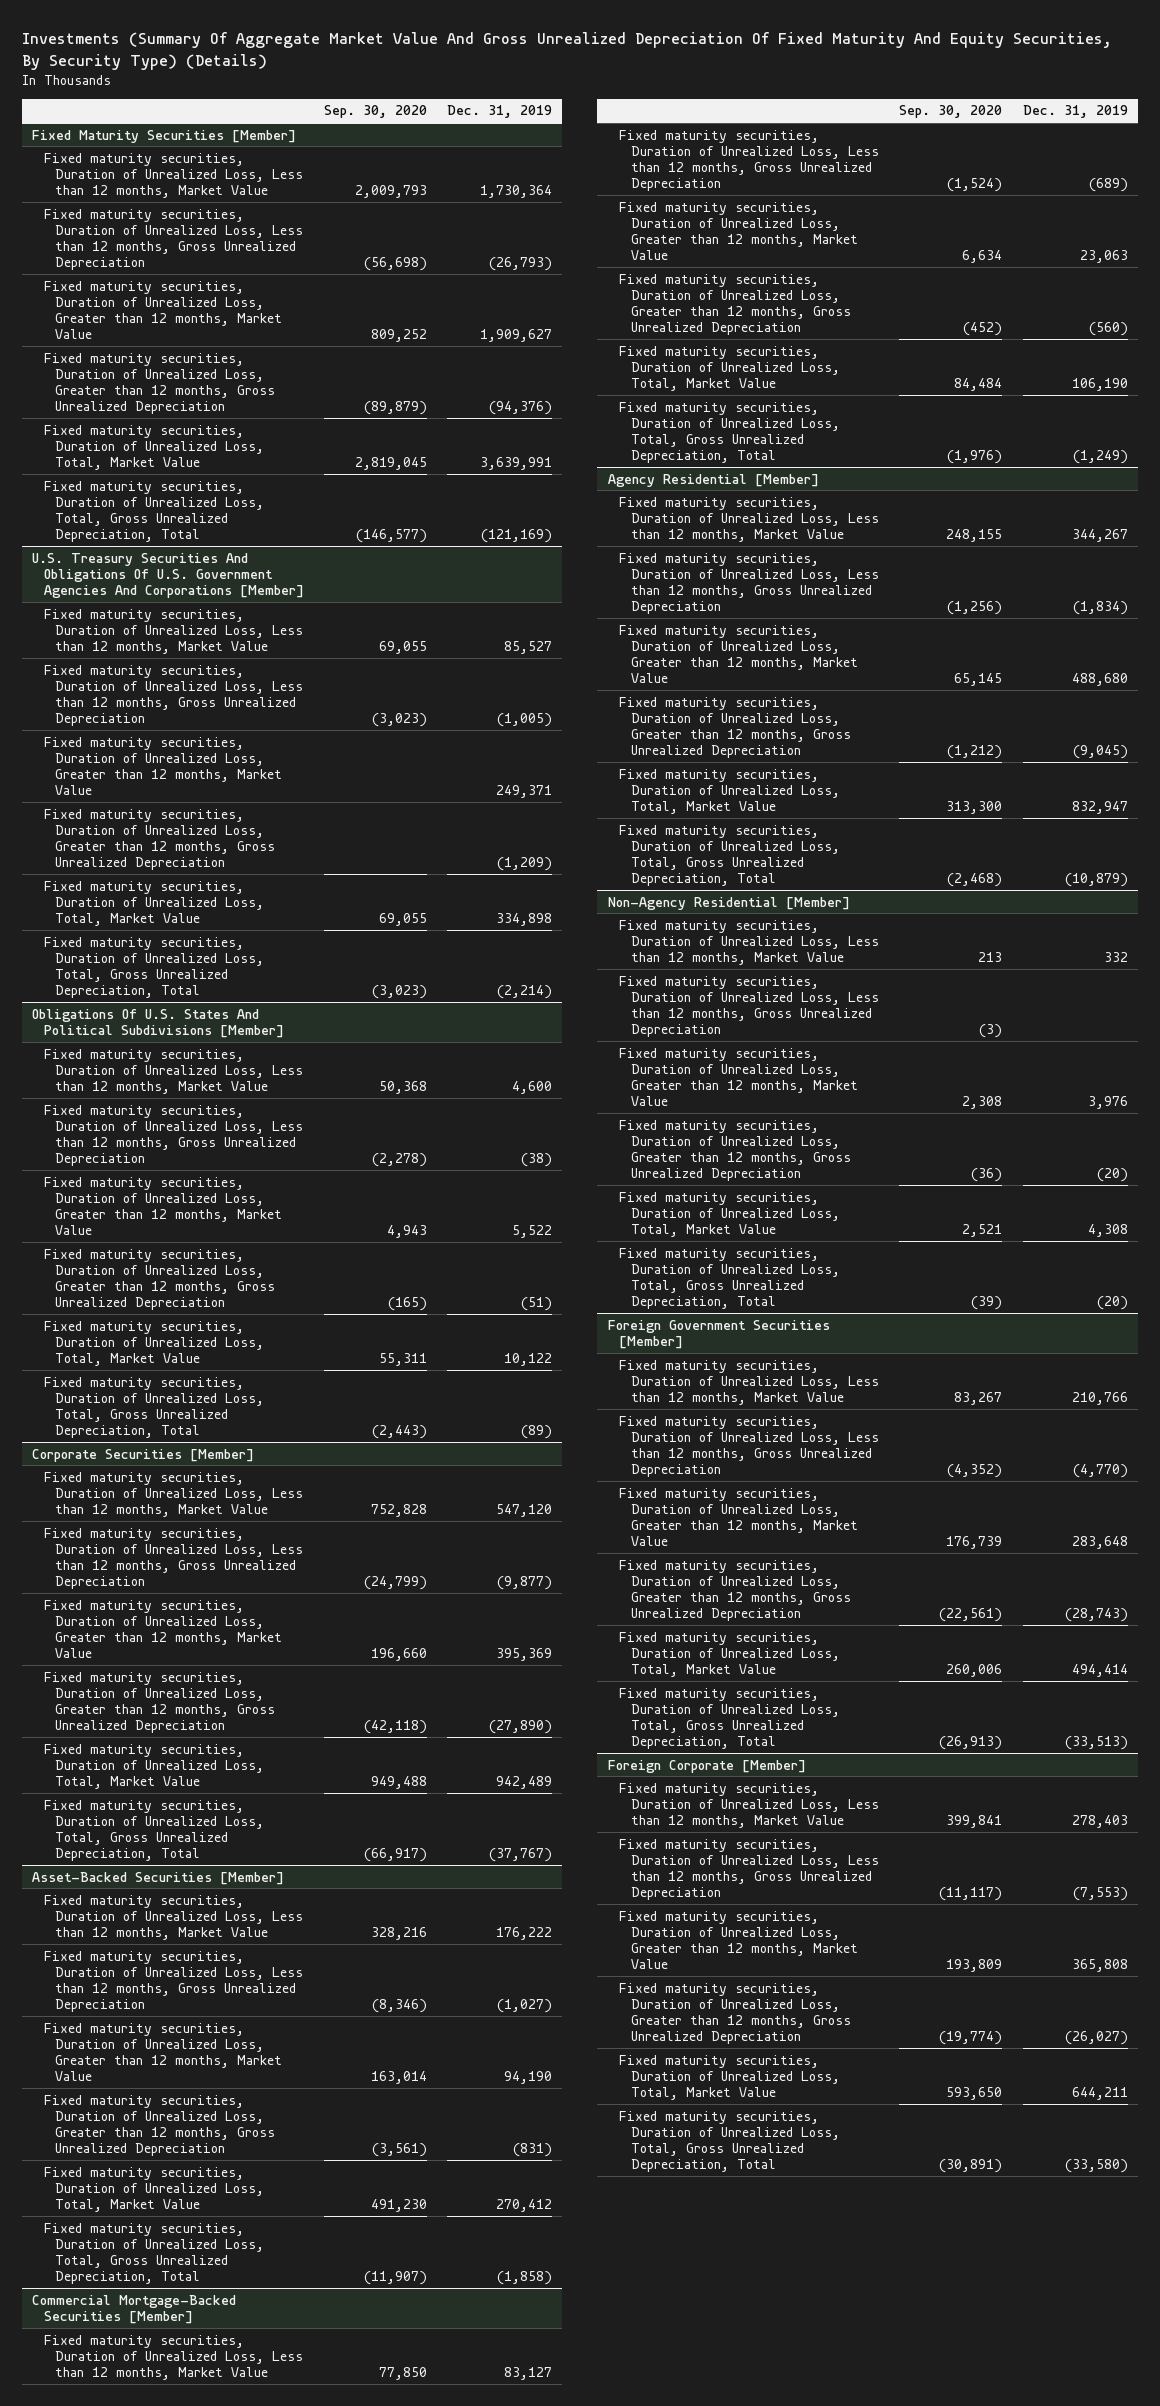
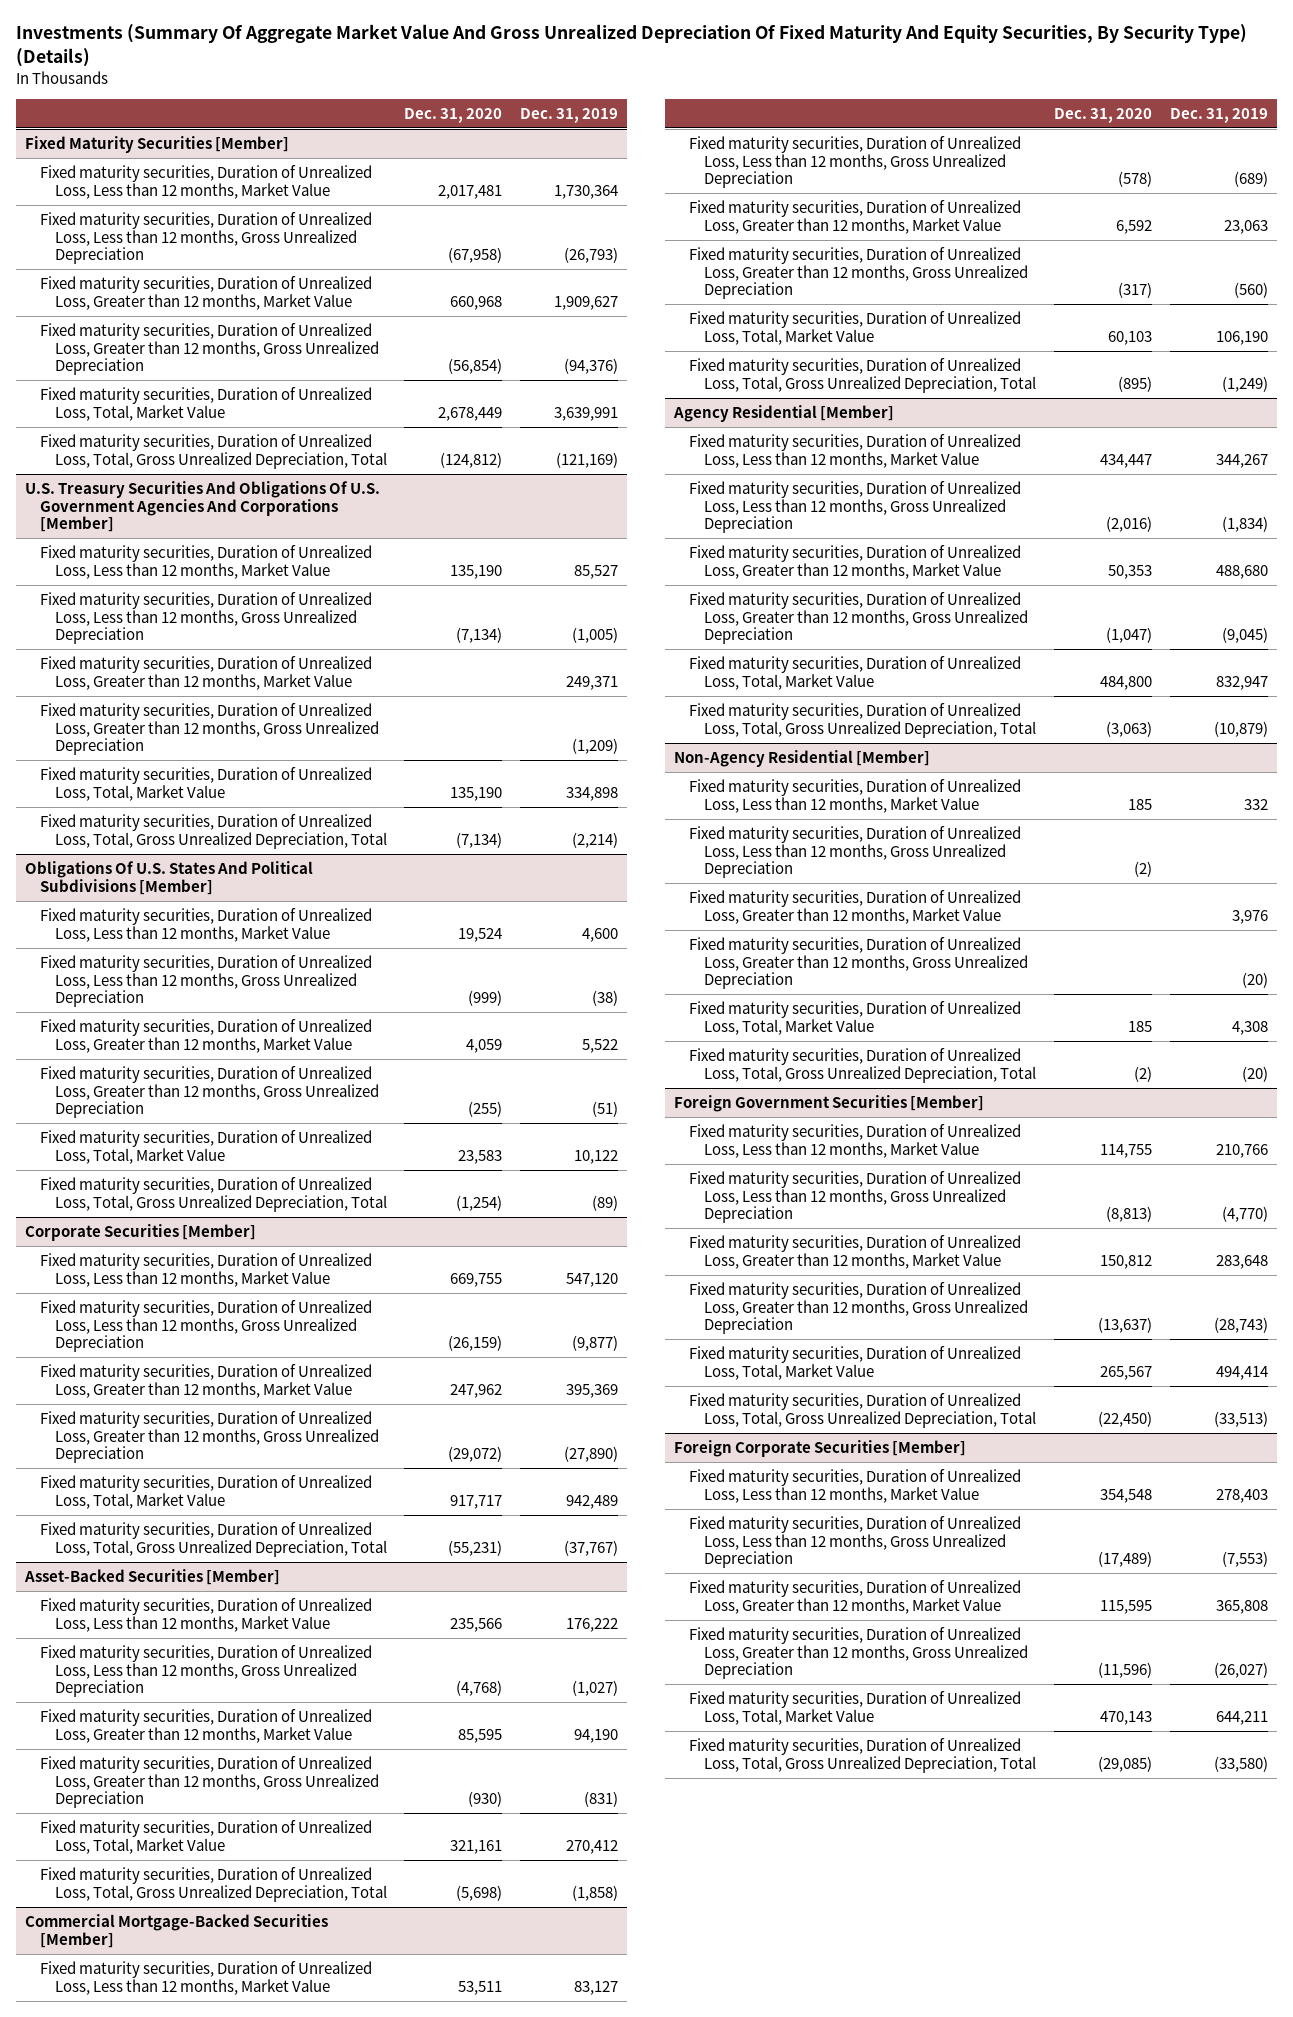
- | Sep. 30, 2020 | Dec. 31, 2019
+ | Dec. 31, 2020 | Dec. 31, 2019
- Foreign Corporate [Member]
+ Foreign Corporate Securities [Member]

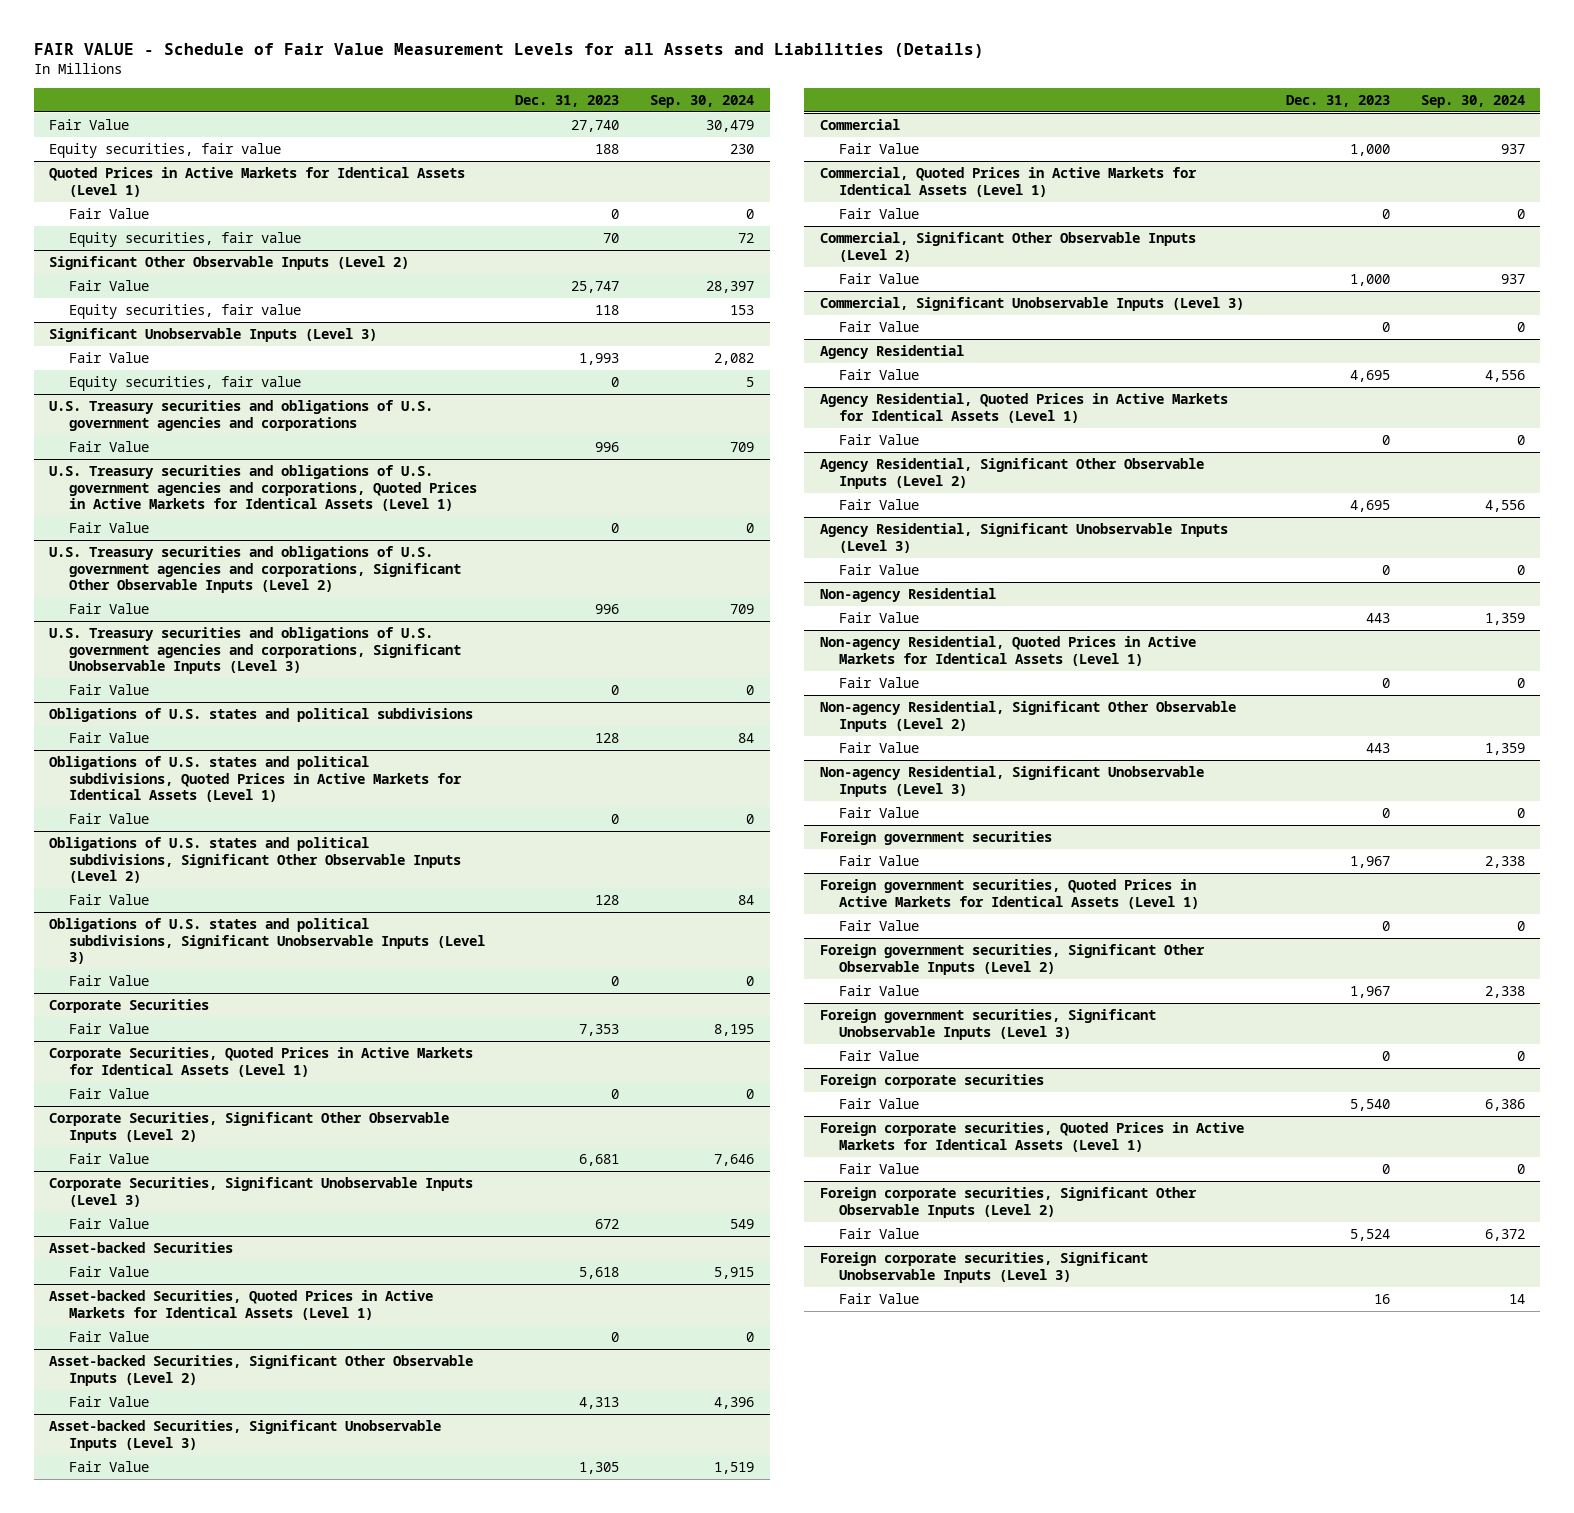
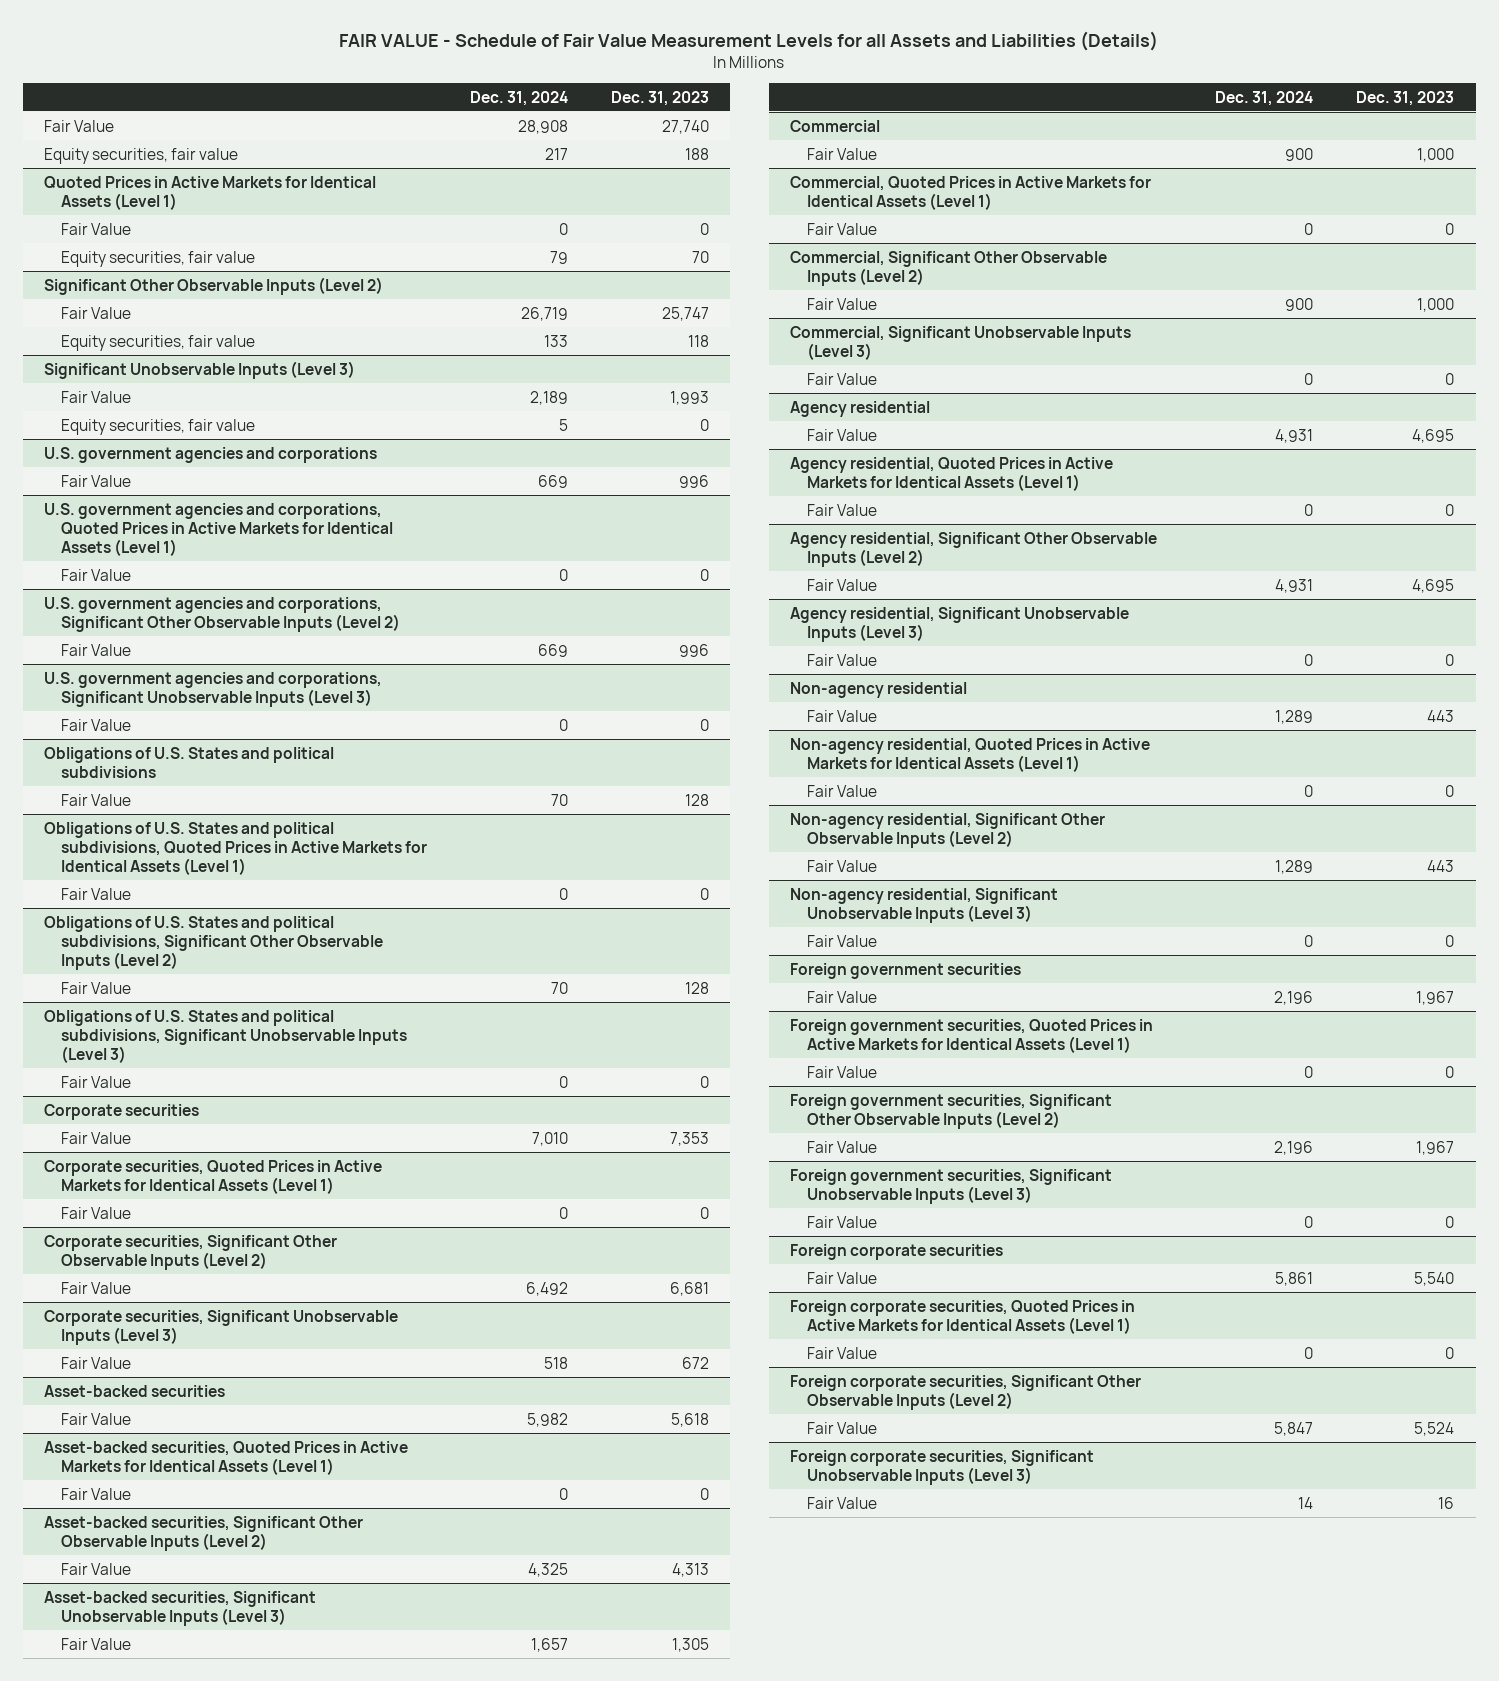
- | Dec. 31, 2023 | Sep. 30, 2024
+ | Dec. 31, 2024 | Dec. 31, 2023
- U.S. Treasury securities and obligations of U.S. government agencies and corporations
+ U.S. government agencies and corporations
- U.S. Treasury securities and obligations of U.S. government agencies and corporations, Quoted Prices in Active Markets for Identical Assets (Level 1)
+ U.S. government agencies and corporations, Quoted Prices in Active Markets for Identical Assets (Level 1)
- U.S. Treasury securities and obligations of U.S. government agencies and corporations, Significant Other Observable Inputs (Level 2)
+ U.S. government agencies and corporations, Significant Other Observable Inputs (Level 2)
- U.S. Treasury securities and obligations of U.S. government agencies and corporations, Significant Unobservable Inputs (Level 3)
+ U.S. government agencies and corporations, Significant Unobservable Inputs (Level 3)
- Obligations of U.S. states and political subdivisions
+ Obligations of U.S. States and political subdivisions
- Obligations of U.S. states and political subdivisions, Quoted Prices in Active Markets for Identical Assets (Level 1)
+ Obligations of U.S. States and political subdivisions, Quoted Prices in Active Markets for Identical Assets (Level 1)
- Obligations of U.S. states and political subdivisions, Significant Other Observable Inputs (Level 2)
+ Obligations of U.S. States and political subdivisions, Significant Other Observable Inputs (Level 2)
- Obligations of U.S. states and political subdivisions, Significant Unobservable Inputs (Level 3)
+ Obligations of U.S. States and political subdivisions, Significant Unobservable Inputs (Level 3)
- Corporate Securities
+ Corporate securities
- Corporate Securities, Quoted Prices in Active Markets for Identical Assets (Level 1)
+ Corporate securities, Quoted Prices in Active Markets for Identical Assets (Level 1)
- Corporate Securities, Significant Other Observable Inputs (Level 2)
+ Corporate securities, Significant Other Observable Inputs (Level 2)
- Corporate Securities, Significant Unobservable Inputs (Level 3)
+ Corporate securities, Significant Unobservable Inputs (Level 3)
- Asset-backed Securities
+ Asset-backed securities
- Asset-backed Securities, Quoted Prices in Active Markets for Identical Assets (Level 1)
+ Asset-backed securities, Quoted Prices in Active Markets for Identical Assets (Level 1)
- Asset-backed Securities, Significant Other Observable Inputs (Level 2)
+ Asset-backed securities, Significant Other Observable Inputs (Level 2)
- Asset-backed Securities, Significant Unobservable Inputs (Level 3)
+ Asset-backed securities, Significant Unobservable Inputs (Level 3)
- Agency Residential
+ Agency residential
- Agency Residential, Quoted Prices in Active Markets for Identical Assets (Level 1)
+ Agency residential, Quoted Prices in Active Markets for Identical Assets (Level 1)
- Agency Residential, Significant Other Observable Inputs (Level 2)
+ Agency residential, Significant Other Observable Inputs (Level 2)
- Agency Residential, Significant Unobservable Inputs (Level 3)
+ Agency residential, Significant Unobservable Inputs (Level 3)
- Non-agency Residential
+ Non-agency residential
- Non-agency Residential, Quoted Prices in Active Markets for Identical Assets (Level 1)
+ Non-agency residential, Quoted Prices in Active Markets for Identical Assets (Level 1)
- Non-agency Residential, Significant Other Observable Inputs (Level 2)
+ Non-agency residential, Significant Other Observable Inputs (Level 2)
- Non-agency Residential, Significant Unobservable Inputs (Level 3)
+ Non-agency residential, Significant Unobservable Inputs (Level 3)

